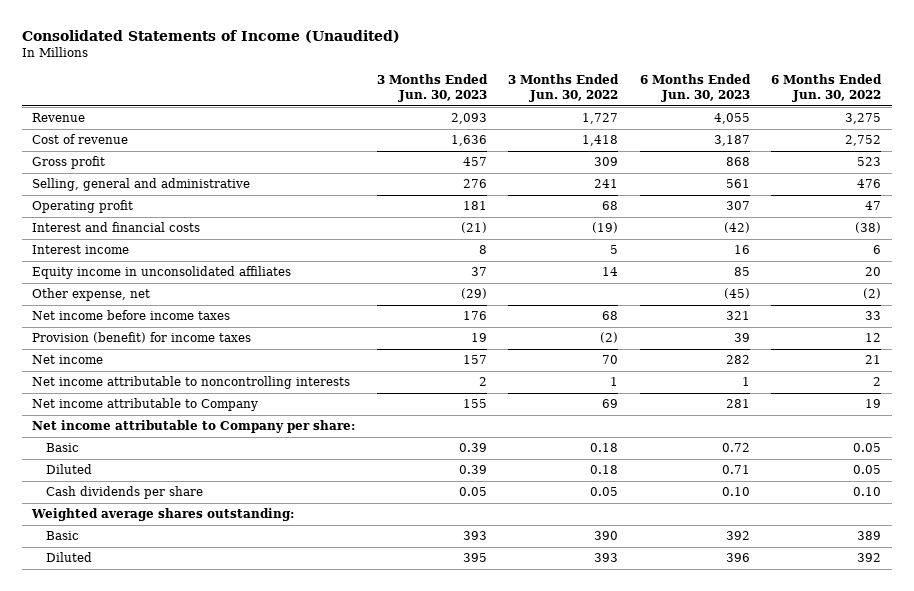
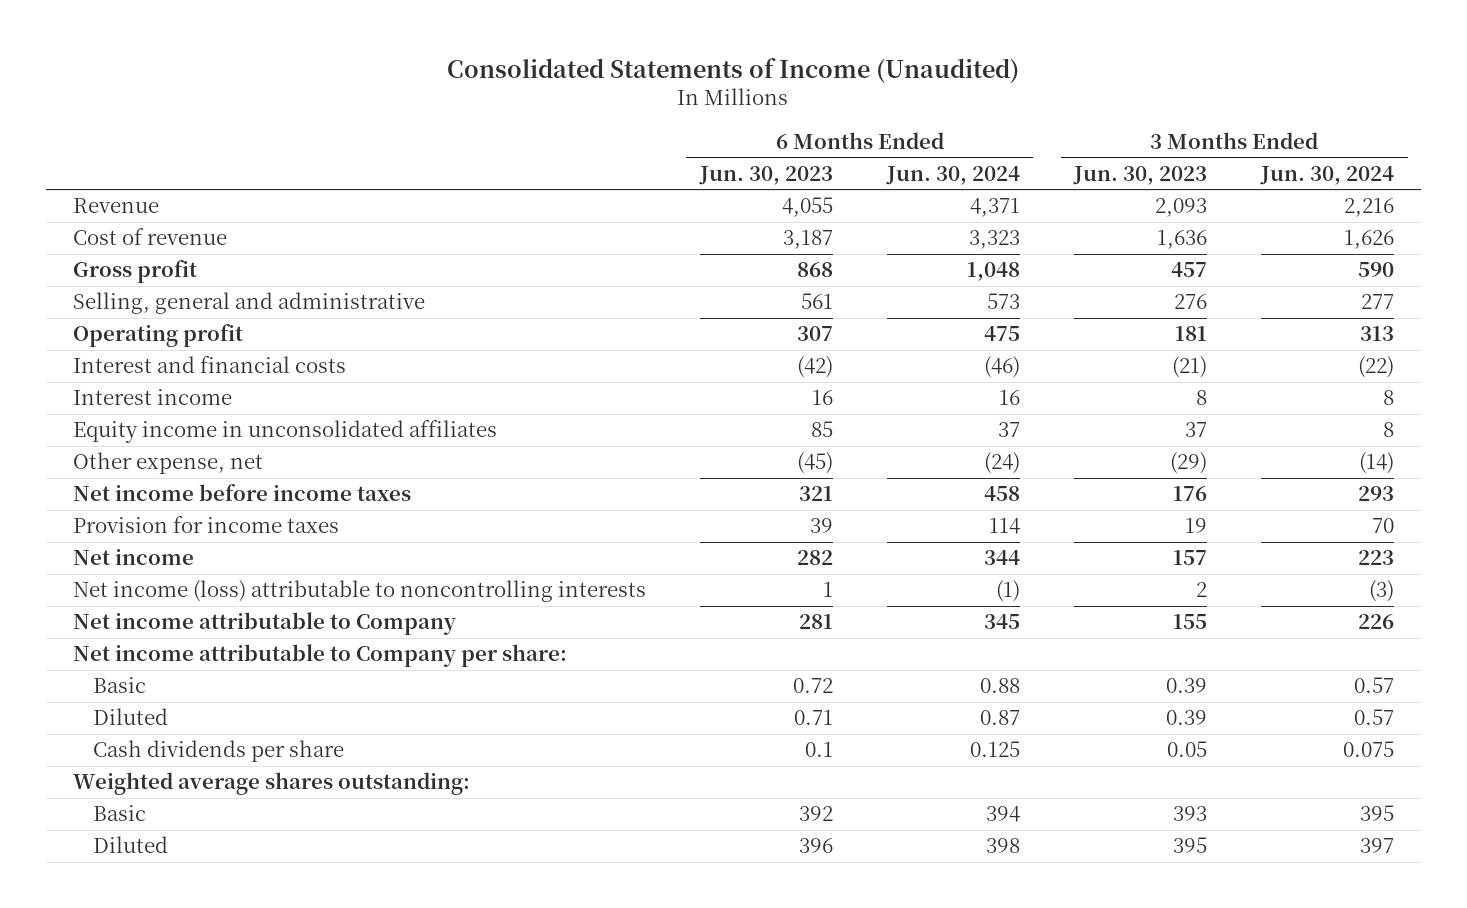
- | 3 Months Ended Jun. 30, 2023 | 3 Months Ended Jun. 30, 2022 | 6 Months Ended Jun. 30, 2023 | 6 Months Ended Jun. 30, 2022
+ | 6 Months Ended Jun. 30, 2023 | 6 Months Ended Jun. 30, 2024 | 3 Months Ended Jun. 30, 2023 | 3 Months Ended Jun. 30, 2024
- Provision (benefit) for income taxes | 19 | (2) | 39 | 12
+ Provision for income taxes | 39 | 114 | 19 | 70
- Net income attributable to noncontrolling interests | 2 | 1 | 1 | 2
+ Net income (loss) attributable to noncontrolling interests | 1 | (1) | 2 | (3)
- Cash dividends per share | 0.05 | 0.05 | 0.10 | 0.10
+ Cash dividends per share | 0.1 | 0.125 | 0.05 | 0.075

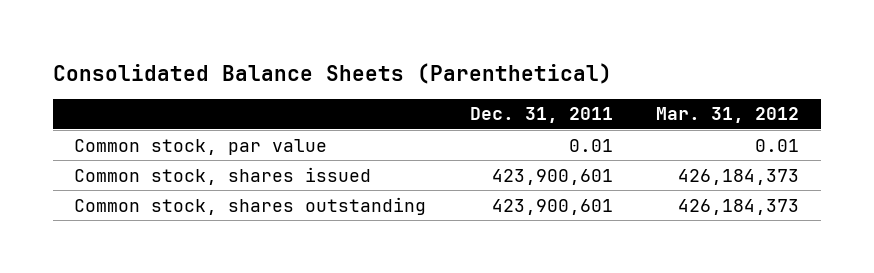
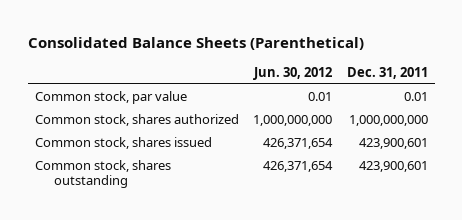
- | Dec. 31, 2011 | Mar. 31, 2012
+ | Jun. 30, 2012 | Dec. 31, 2011
+ Common stock, shares authorized | 1,000,000,000 | 1,000,000,000

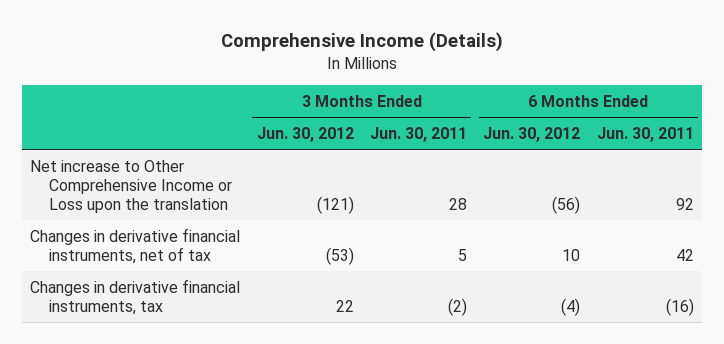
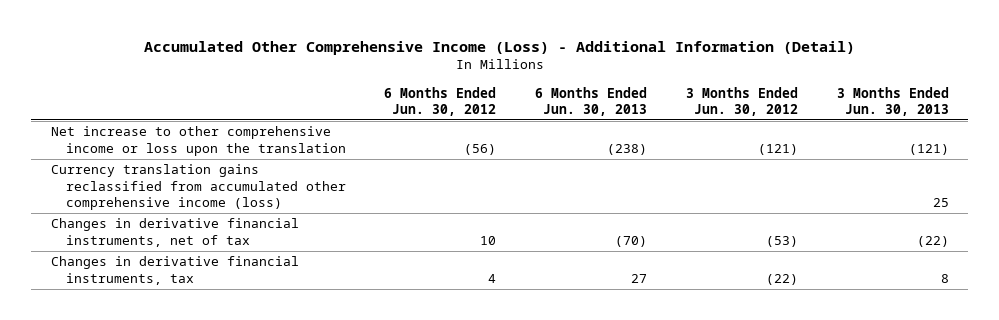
- Comprehensive Income (Details)
+ Accumulated Other Comprehensive Income (Loss) - Additional Information (Detail)
- | 3 Months Ended Jun. 30, 2012 | 3 Months Ended Jun. 30, 2011 | 6 Months Ended Jun. 30, 2012 | 6 Months Ended Jun. 30, 2011
+ | 6 Months Ended Jun. 30, 2012 | 6 Months Ended Jun. 30, 2013 | 3 Months Ended Jun. 30, 2012 | 3 Months Ended Jun. 30, 2013
- Net increase to Other Comprehensive Income or Loss upon the translation | (121) | 28 | (56) | 92
+ Net increase to other comprehensive income or loss upon the translation | (56) | (238) | (121) | (121)
+ Currency translation gains reclassified from accumulated other comprehensive income (loss) | | | | 25
- Changes in derivative financial instruments, tax | 22 | (2) | (4) | (16)
+ Changes in derivative financial instruments, tax | 4 | 27 | (22) | 8

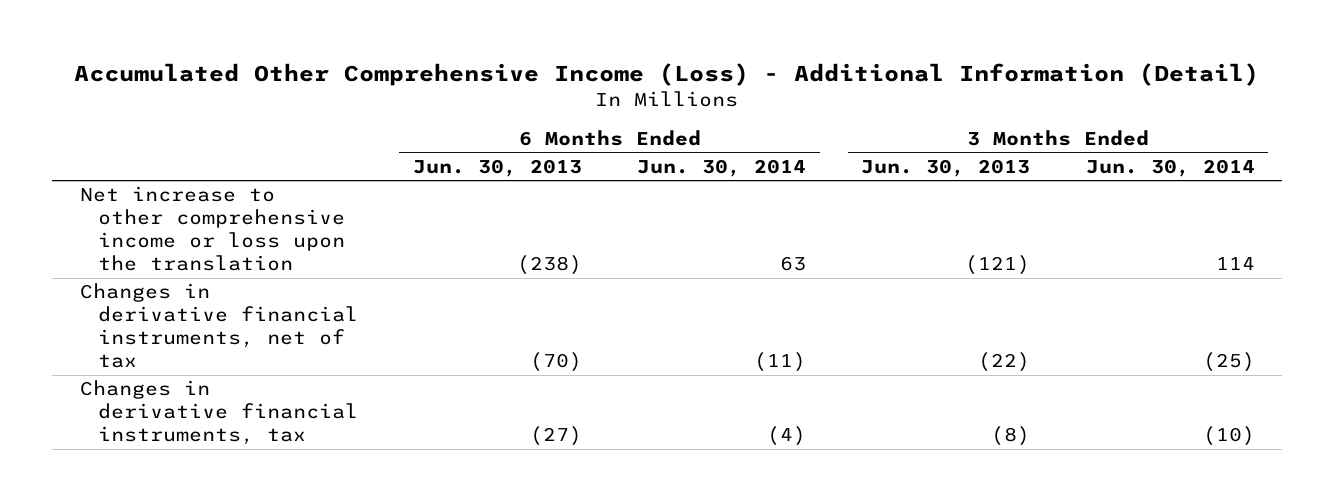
- | 6 Months Ended Jun. 30, 2012 | 6 Months Ended Jun. 30, 2013 | 3 Months Ended Jun. 30, 2012 | 3 Months Ended Jun. 30, 2013
+ | 6 Months Ended Jun. 30, 2013 | 6 Months Ended Jun. 30, 2014 | 3 Months Ended Jun. 30, 2013 | 3 Months Ended Jun. 30, 2014
- Currency translation gains reclassified from accumulated other comprehensive income (loss) | | | | 25
- Changes in derivative financial instruments, tax | 4 | 27 | (22) | 8
+ Changes in derivative financial instruments, tax | (27) | (4) | (8) | (10)

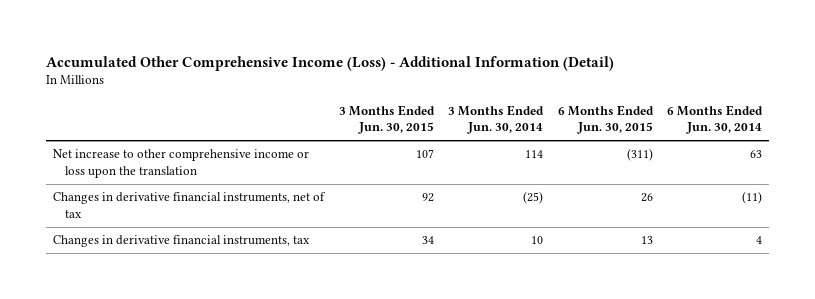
- | 6 Months Ended Jun. 30, 2013 | 6 Months Ended Jun. 30, 2014 | 3 Months Ended Jun. 30, 2013 | 3 Months Ended Jun. 30, 2014
+ | 3 Months Ended Jun. 30, 2015 | 3 Months Ended Jun. 30, 2014 | 6 Months Ended Jun. 30, 2015 | 6 Months Ended Jun. 30, 2014
- Changes in derivative financial instruments, tax | (27) | (4) | (8) | (10)
+ Changes in derivative financial instruments, tax | 34 | 10 | 13 | 4

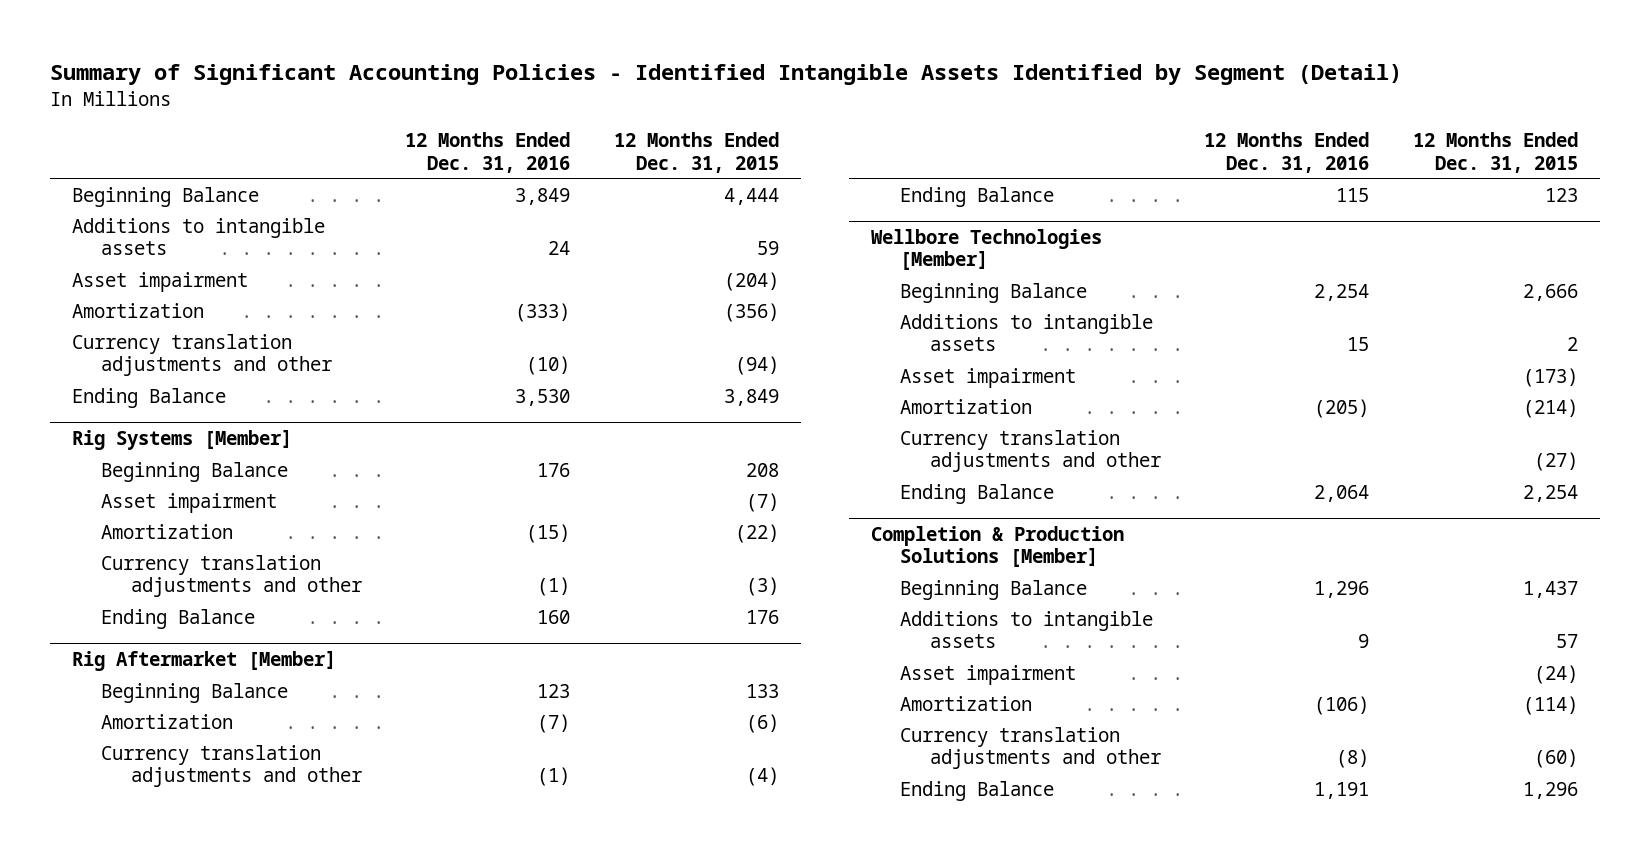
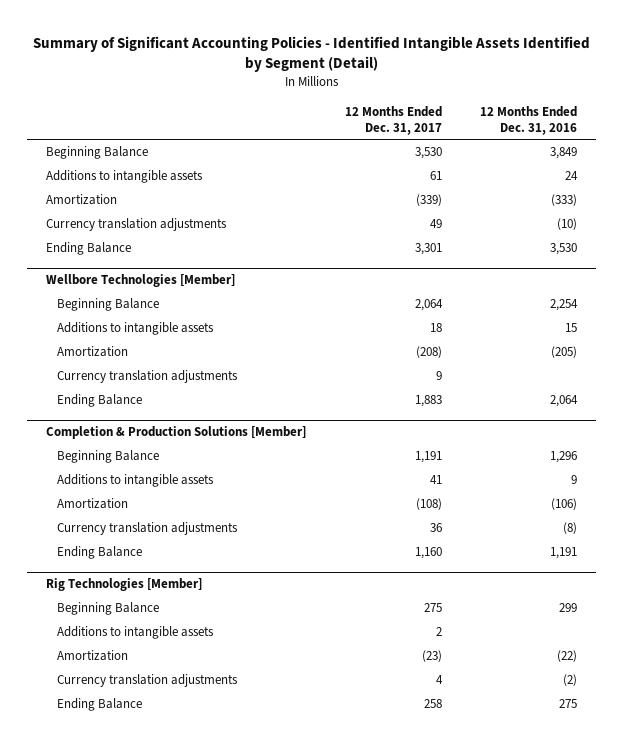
- | 12 Months Ended Dec. 31, 2016 | 12 Months Ended Dec. 31, 2015
+ | 12 Months Ended Dec. 31, 2017 | 12 Months Ended Dec. 31, 2016
- Asset impairment | | (204)
- Currency translation adjustments and other | (10) | (94)
+ Currency translation adjustments | 49 | (10)
- Rig Systems [Member]
- Beginning Balance | 176 | 208
- Asset impairment | | (7)
- Amortization | (15) | (22)
- Currency translation adjustments and other | (1) | (3)
- Ending Balance | 160 | 176
- Rig Aftermarket [Member]
- Beginning Balance | 123 | 133
- Amortization | (7) | (6)
- Currency translation adjustments and other | (1) | (4)
- Ending Balance | 115 | 123
@ Wellbore Technologies [Member]
- Asset impairment | | (173)
- Currency translation adjustments and other | | (27)
+ Currency translation adjustments | 9 |
@ Completion & Production Solutions [Member]
- Asset impairment | | (24)
- Currency translation adjustments and other | (8) | (60)
+ Currency translation adjustments | 36 | (8)
+ Rig Technologies [Member]
+ Beginning Balance | 275 | 299
+ Additions to intangible assets | 2 |
+ Amortization | (23) | (22)
+ Currency translation adjustments | 4 | (2)
+ Ending Balance | 258 | 275

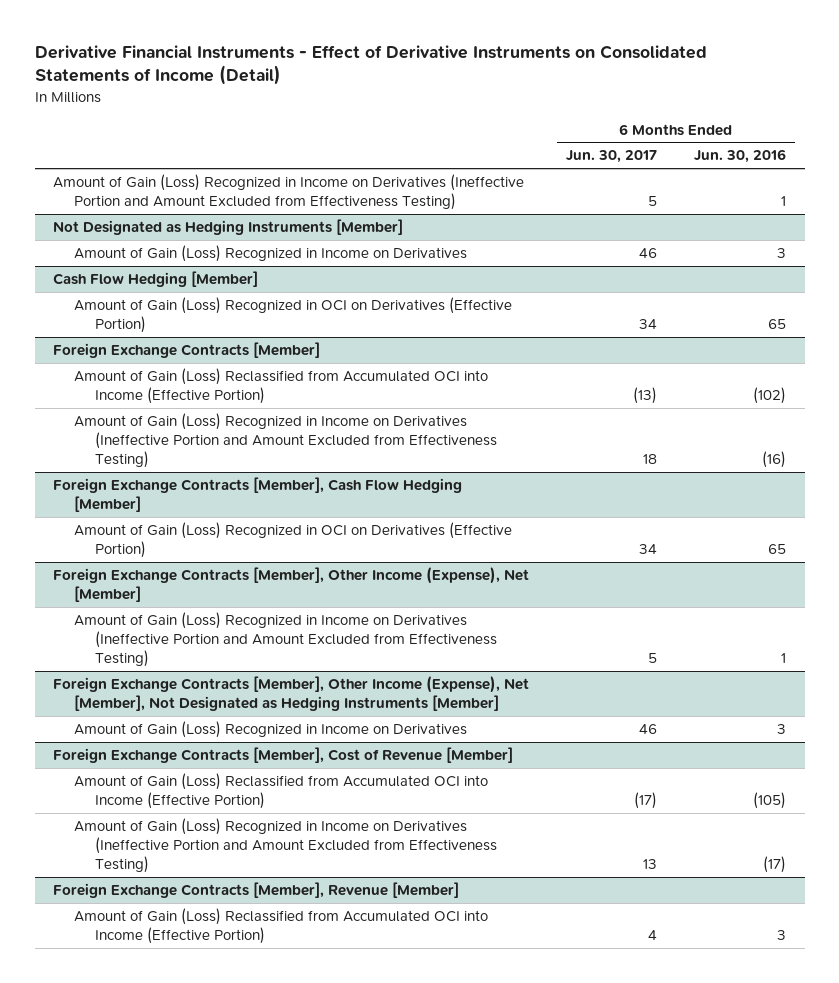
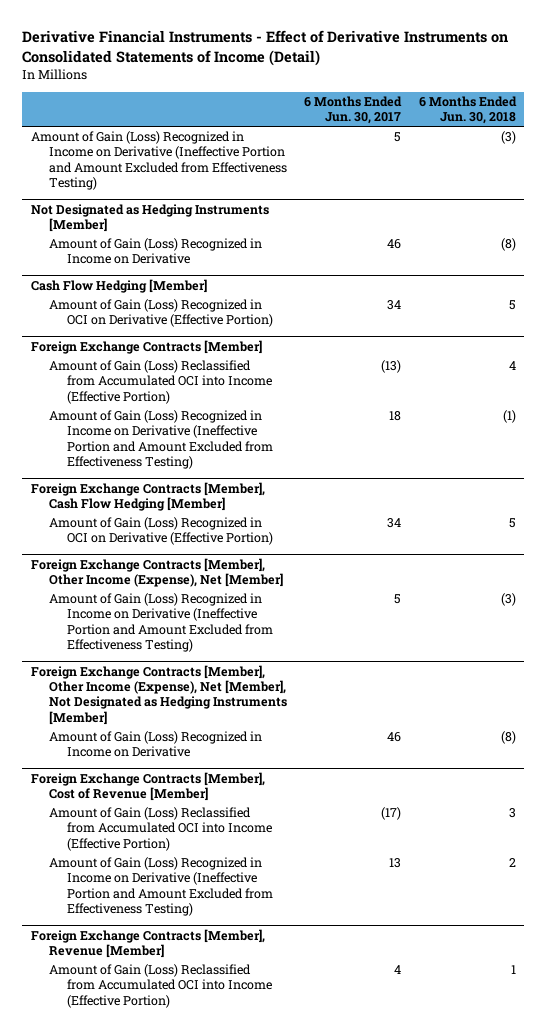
- | 6 Months Ended Jun. 30, 2017 | 6 Months Ended Jun. 30, 2016
+ | 6 Months Ended Jun. 30, 2017 | 6 Months Ended Jun. 30, 2018
- Amount of Gain (Loss) Recognized in Income on Derivatives (Ineffective Portion and Amount Excluded from Effectiveness Testing) | 5 | 1
+ Amount of Gain (Loss) Recognized in Income on Derivative (Ineffective Portion and Amount Excluded from Effectiveness Testing) | 5 | (3)
@ Not Designated as Hedging Instruments [Member]
- Amount of Gain (Loss) Recognized in Income on Derivatives | 46 | 3
+ Amount of Gain (Loss) Recognized in Income on Derivative | 46 | (8)
@ Cash Flow Hedging [Member]
- Amount of Gain (Loss) Recognized in OCI on Derivatives (Effective Portion) | 34 | 65
+ Amount of Gain (Loss) Recognized in OCI on Derivative (Effective Portion) | 34 | 5
@ Foreign Exchange Contracts [Member]
- Amount of Gain (Loss) Recognized in Income on Derivatives (Ineffective Portion and Amount Excluded from Effectiveness Testing) | 18 | (16)
+ Amount of Gain (Loss) Recognized in Income on Derivative (Ineffective Portion and Amount Excluded from Effectiveness Testing) | 18 | (1)
@ Foreign Exchange Contracts [Member], Cash Flow Hedging [Member]
- Amount of Gain (Loss) Recognized in OCI on Derivatives (Effective Portion) | 34 | 65
+ Amount of Gain (Loss) Recognized in OCI on Derivative (Effective Portion) | 34 | 5
@ Foreign Exchange Contracts [Member], Other Income (Expense), Net [Member]
- Amount of Gain (Loss) Recognized in Income on Derivatives (Ineffective Portion and Amount Excluded from Effectiveness Testing) | 5 | 1
+ Amount of Gain (Loss) Recognized in Income on Derivative (Ineffective Portion and Amount Excluded from Effectiveness Testing) | 5 | (3)
@ Foreign Exchange Contracts [Member], Other Income (Expense), Net [Member], Not Designated as Hedging Instruments [Member]
- Amount of Gain (Loss) Recognized in Income on Derivatives | 46 | 3
+ Amount of Gain (Loss) Recognized in Income on Derivative | 46 | (8)
@ Foreign Exchange Contracts [Member], Cost of Revenue [Member]
- Amount of Gain (Loss) Recognized in Income on Derivatives (Ineffective Portion and Amount Excluded from Effectiveness Testing) | 13 | (17)
+ Amount of Gain (Loss) Recognized in Income on Derivative (Ineffective Portion and Amount Excluded from Effectiveness Testing) | 13 | 2

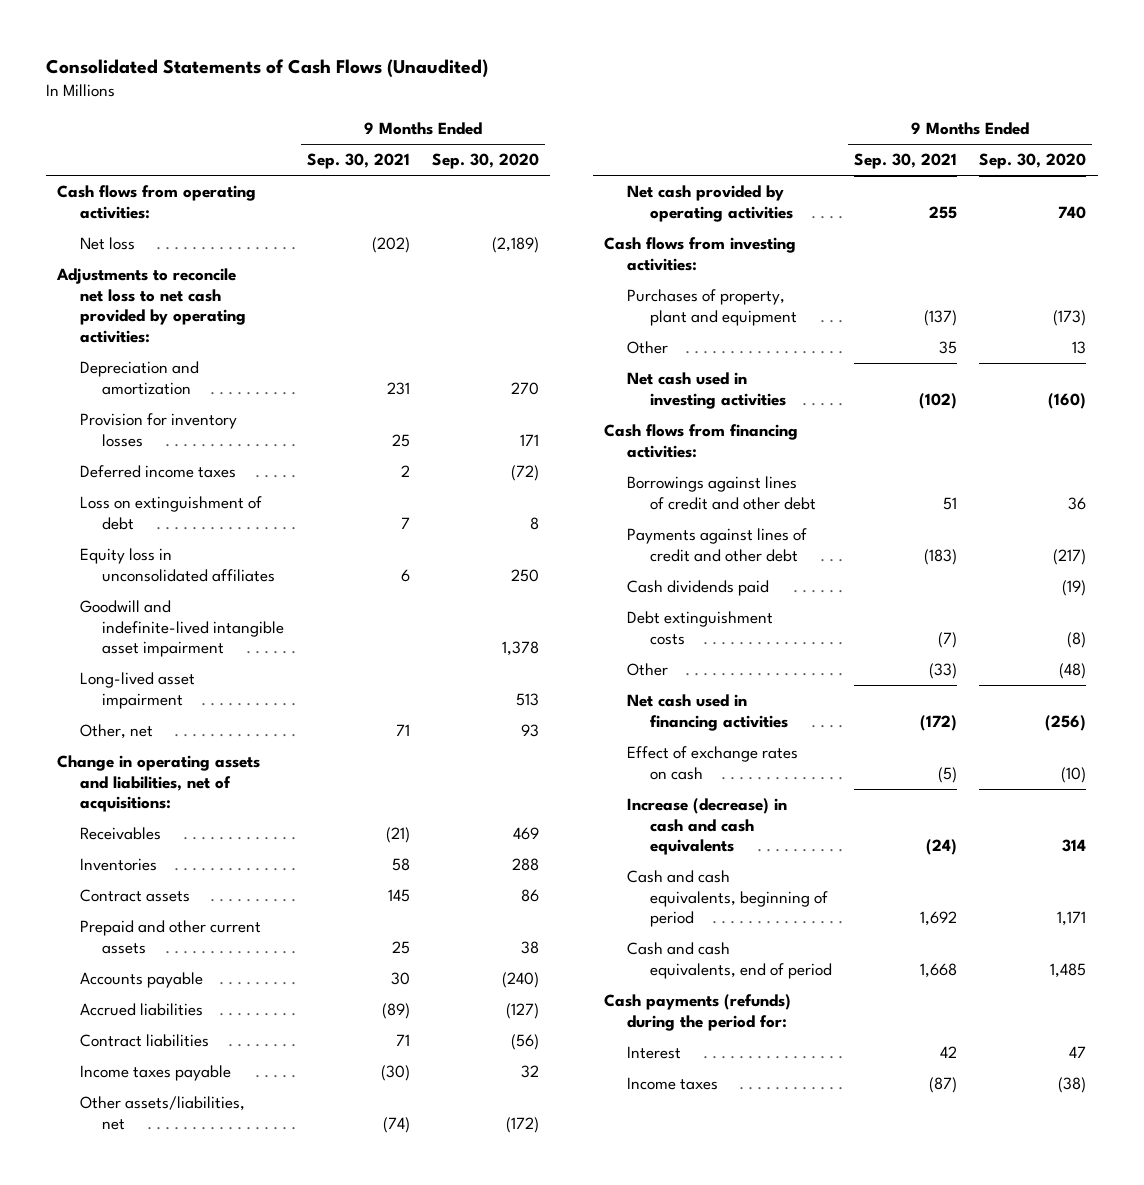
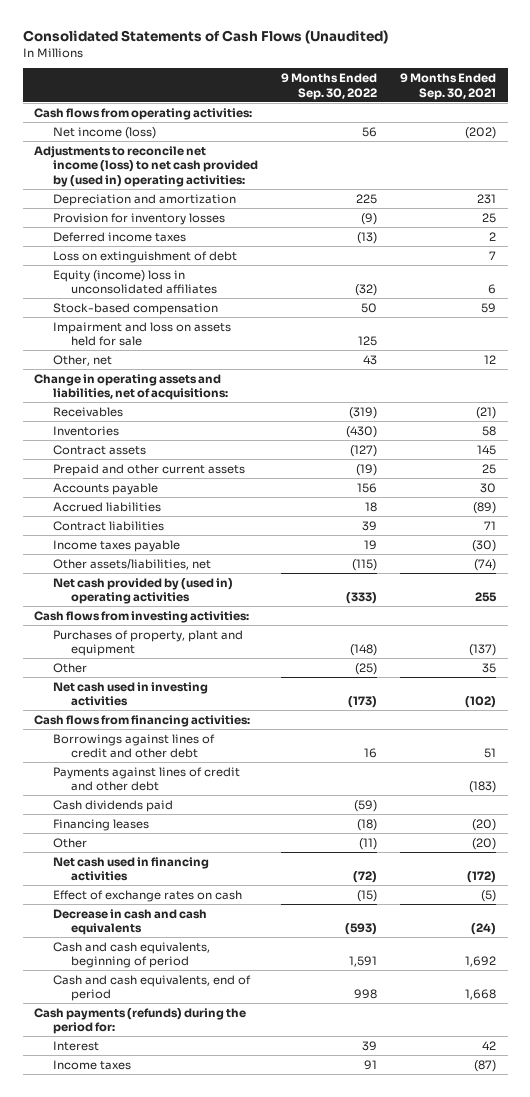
- | 9 Months Ended Sep. 30, 2021 | 9 Months Ended Sep. 30, 2020
+ | 9 Months Ended Sep. 30, 2022 | 9 Months Ended Sep. 30, 2021
- Net loss | (202) | (2,189)
- Adjustments to reconcile net loss to net cash provided by operating activities:
+ Net income (loss) | 56 | (202)
+ Adjustments to reconcile net income (loss) to net cash provided by (used in) operating activities:
- Equity loss in unconsolidated affiliates | 6 | 250
- Goodwill and indefinite-lived intangible asset impairment | | 1,378
- Long-lived asset impairment | | 513
- Other, net | 71 | 93
+ Equity (income) loss in unconsolidated affiliates | (32) | 6
+ Stock-based compensation | 50 | 59
+ Impairment and loss on assets held for sale | 125 |
+ Other, net | 43 | 12
- Net cash provided by operating activities | 255 | 740
+ Net cash provided by (used in) operating activities | (333) | 255
- Debt extinguishment costs | (7) | (8)
- Other | (33) | (48)
+ Financing leases | (18) | (20)
+ Other | (11) | (20)
- Increase (decrease) in cash and cash equivalents | (24) | 314
+ Decrease in cash and cash equivalents | (593) | (24)

